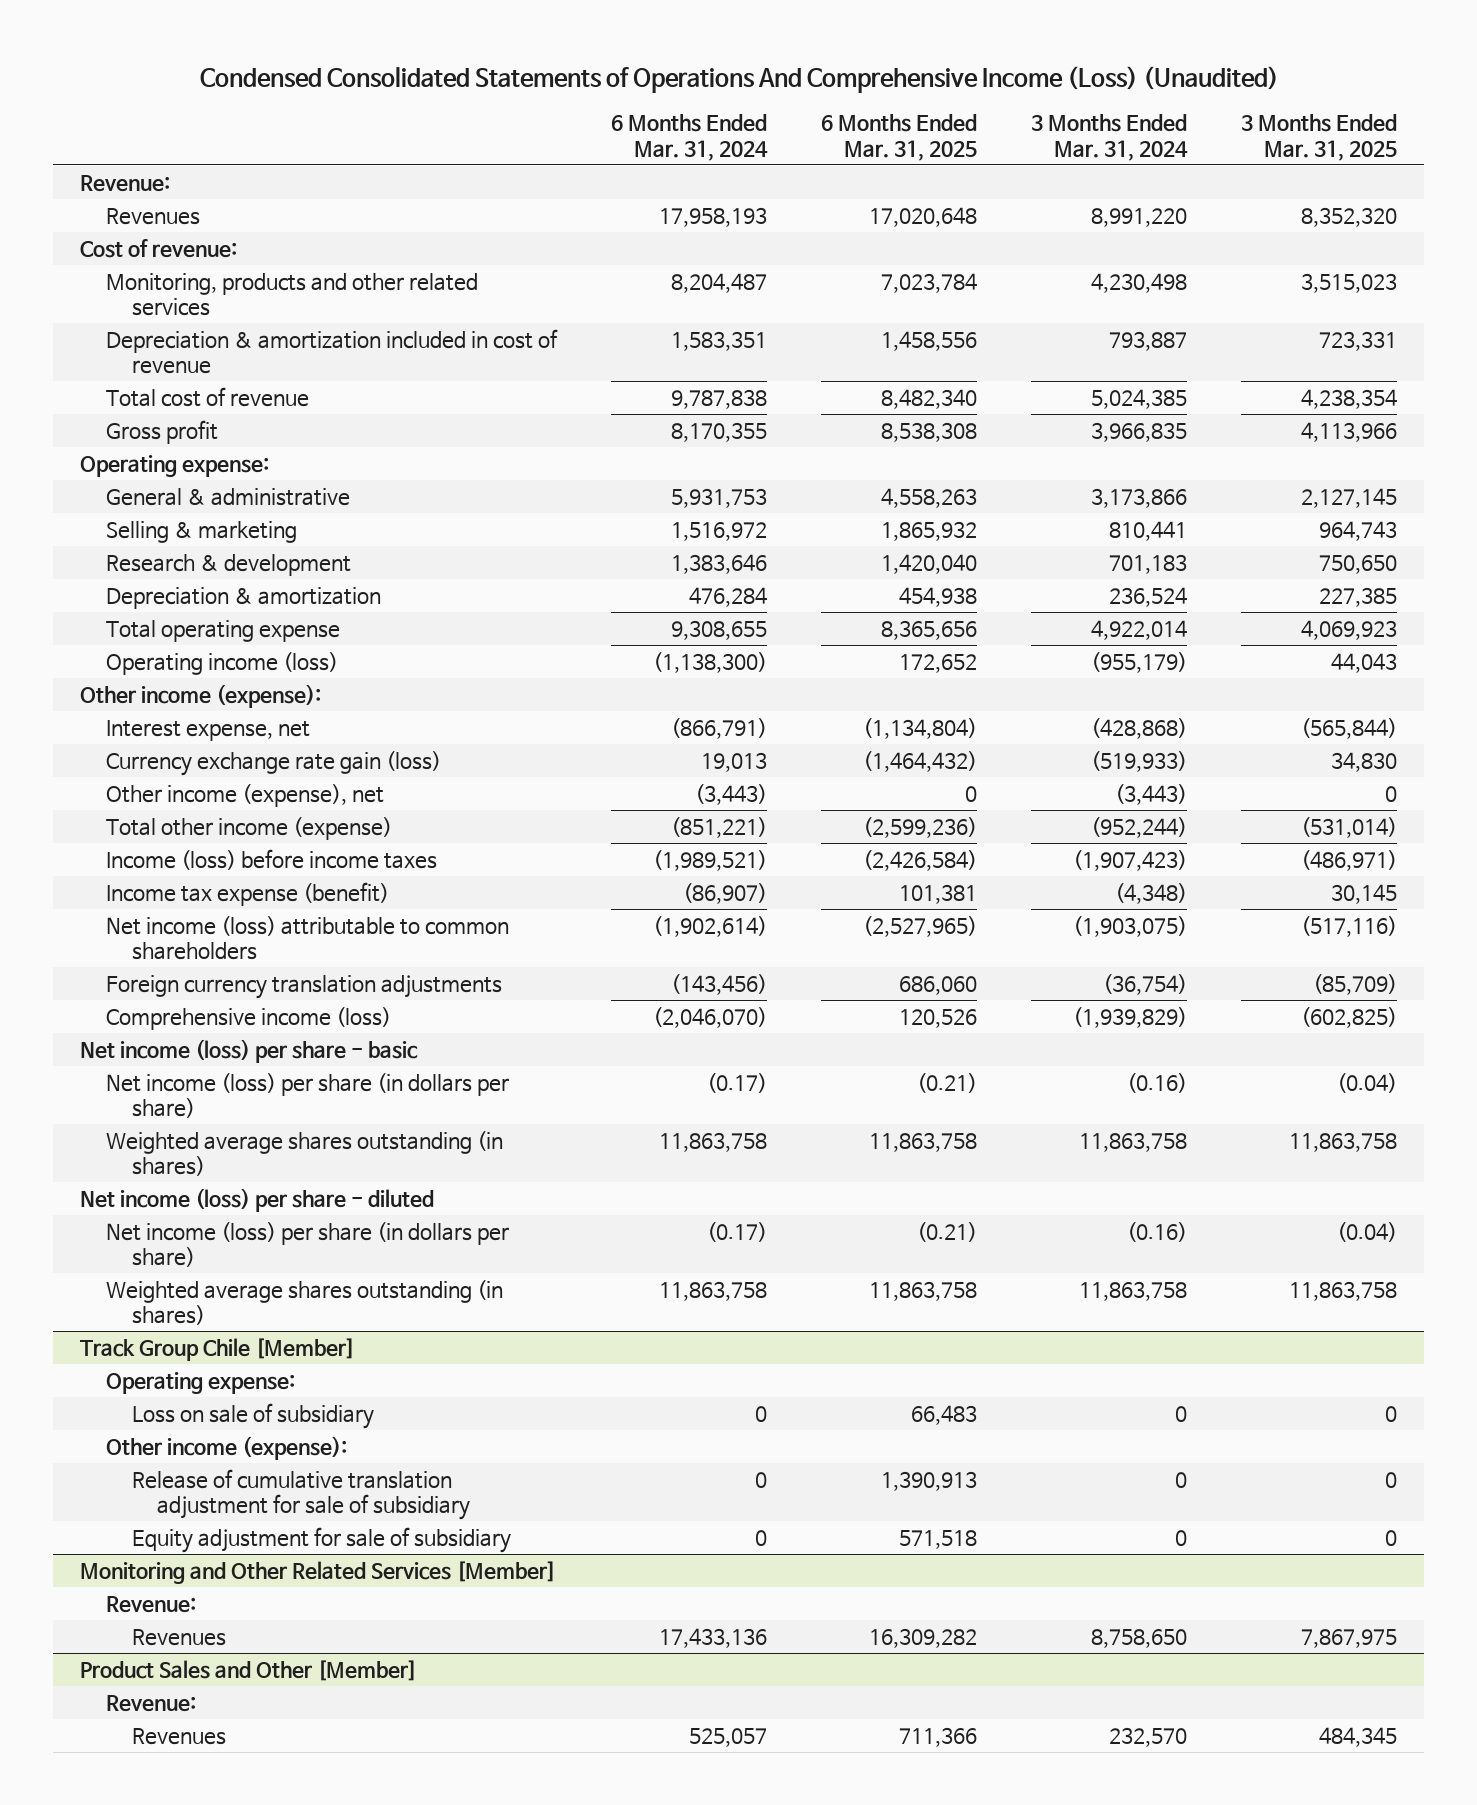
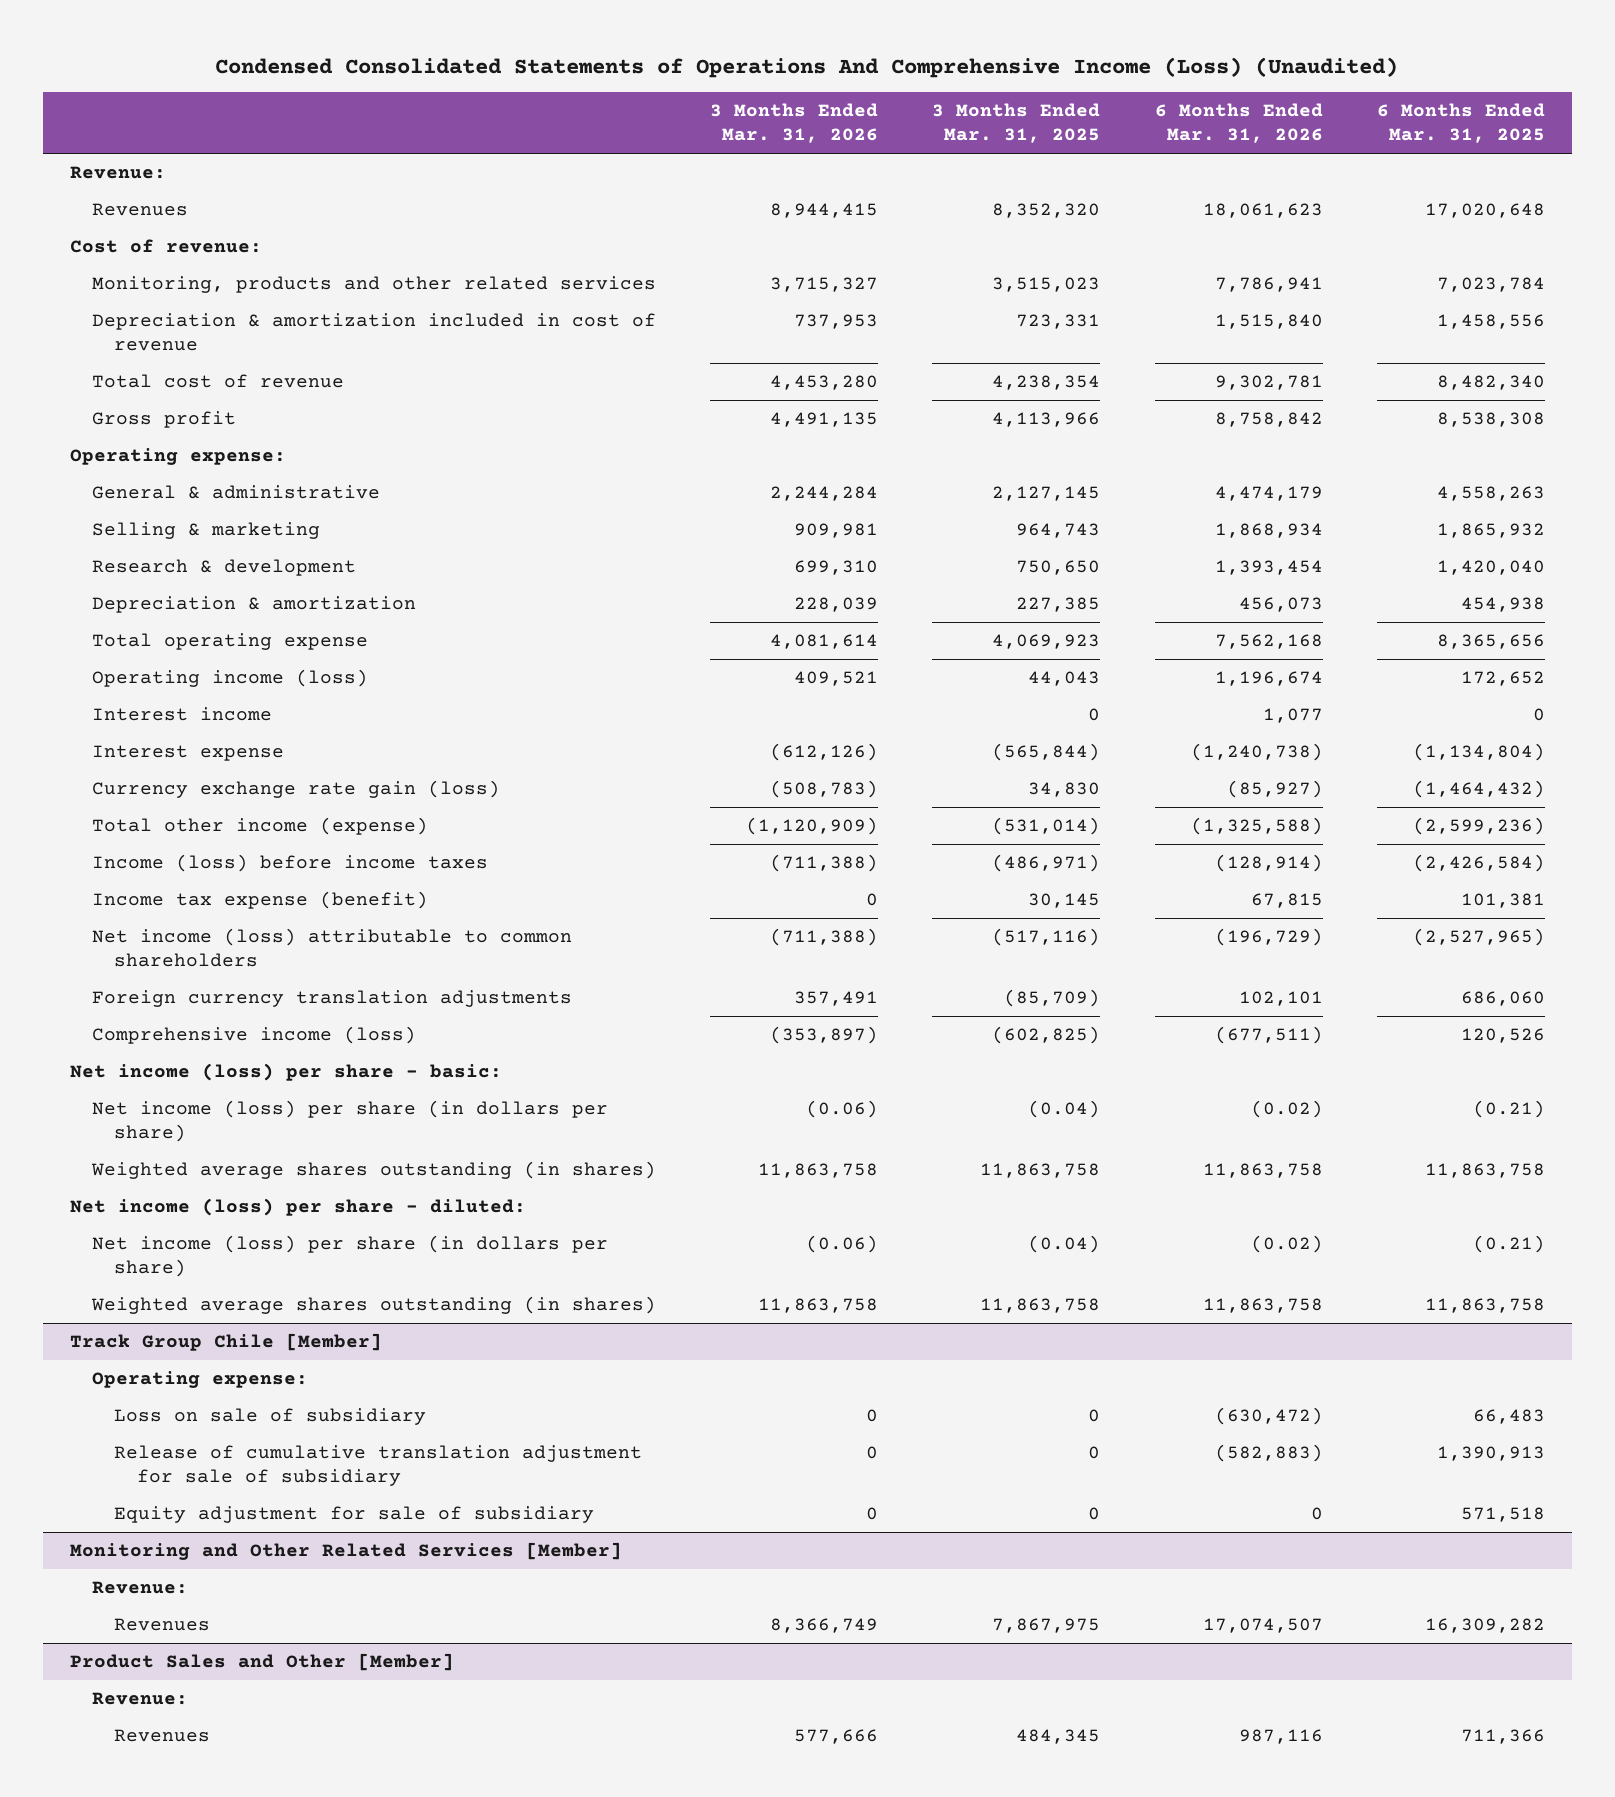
- | 6 Months Ended Mar. 31, 2024 | 6 Months Ended Mar. 31, 2025 | 3 Months Ended Mar. 31, 2024 | 3 Months Ended Mar. 31, 2025
+ | 3 Months Ended Mar. 31, 2026 | 3 Months Ended Mar. 31, 2025 | 6 Months Ended Mar. 31, 2026 | 6 Months Ended Mar. 31, 2025
- Other income (expense):
- Interest expense, net | (866,791) | (1,134,804) | (428,868) | (565,844)
+ Interest income | | 0 | 1,077 | 0
+ Interest expense | (612,126) | (565,844) | (1,240,738) | (1,134,804)
- Other income (expense), net | (3,443) | 0 | (3,443) | 0
- Net income (loss) per share - basic
+ Net income (loss) per share - basic:
- Net income (loss) per share - diluted
+ Net income (loss) per share - diluted:
@ Track Group Chile [Member]
- Other income (expense):

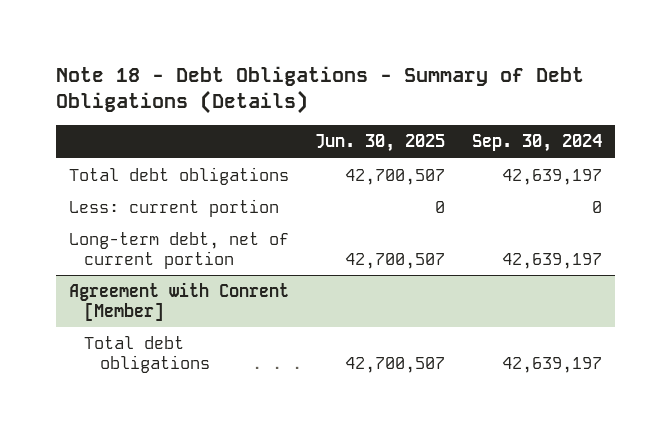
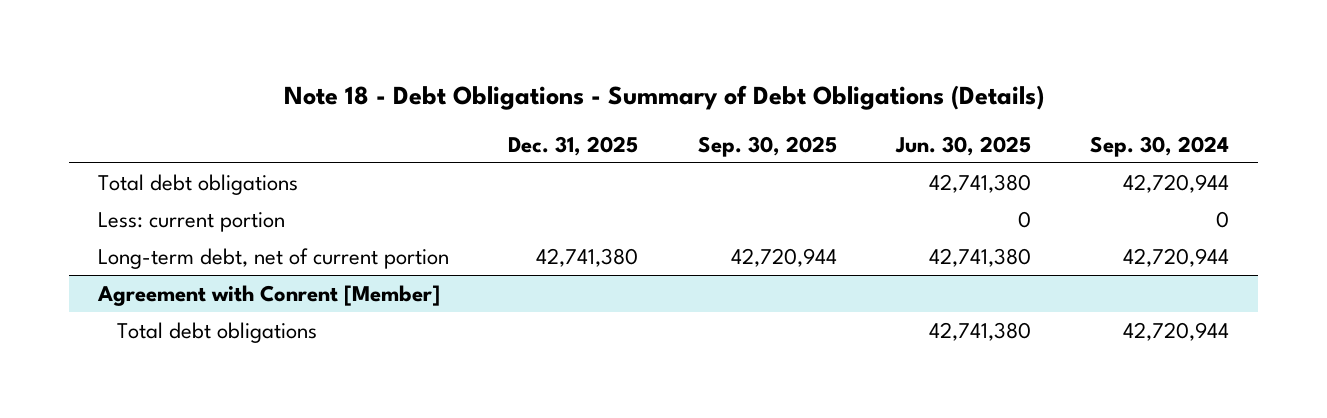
- | Jun. 30, 2025 | Sep. 30, 2024
+ | Dec. 31, 2025 | Sep. 30, 2025 | Jun. 30, 2025 | Sep. 30, 2024
- Total debt obligations | 42,700,507 | 42,639,197
+ Total debt obligations | | | 42,741,380 | 42,720,944
- Long-term debt, net of current portion | 42,700,507 | 42,639,197
+ Long-term debt, net of current portion | 42,741,380 | 42,720,944 | 42,741,380 | 42,720,944
@ Agreement with Conrent [Member]
- Total debt obligations | 42,700,507 | 42,639,197
+ Total debt obligations | | | 42,741,380 | 42,720,944

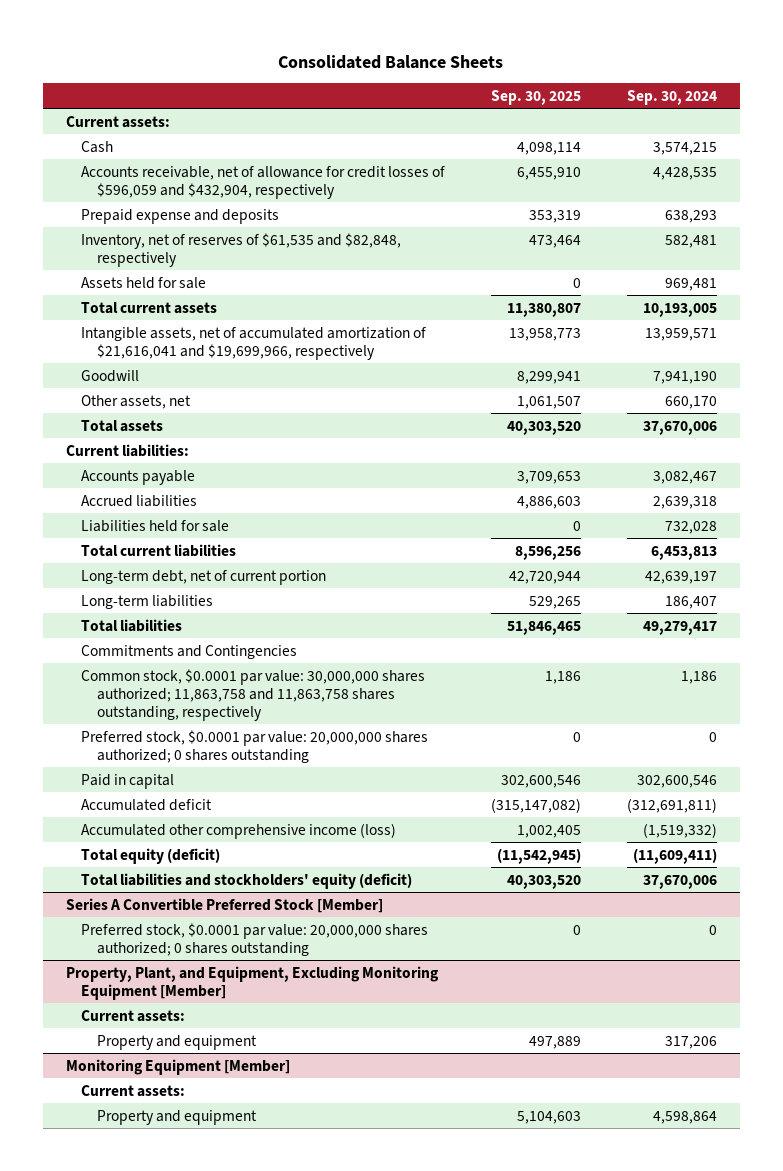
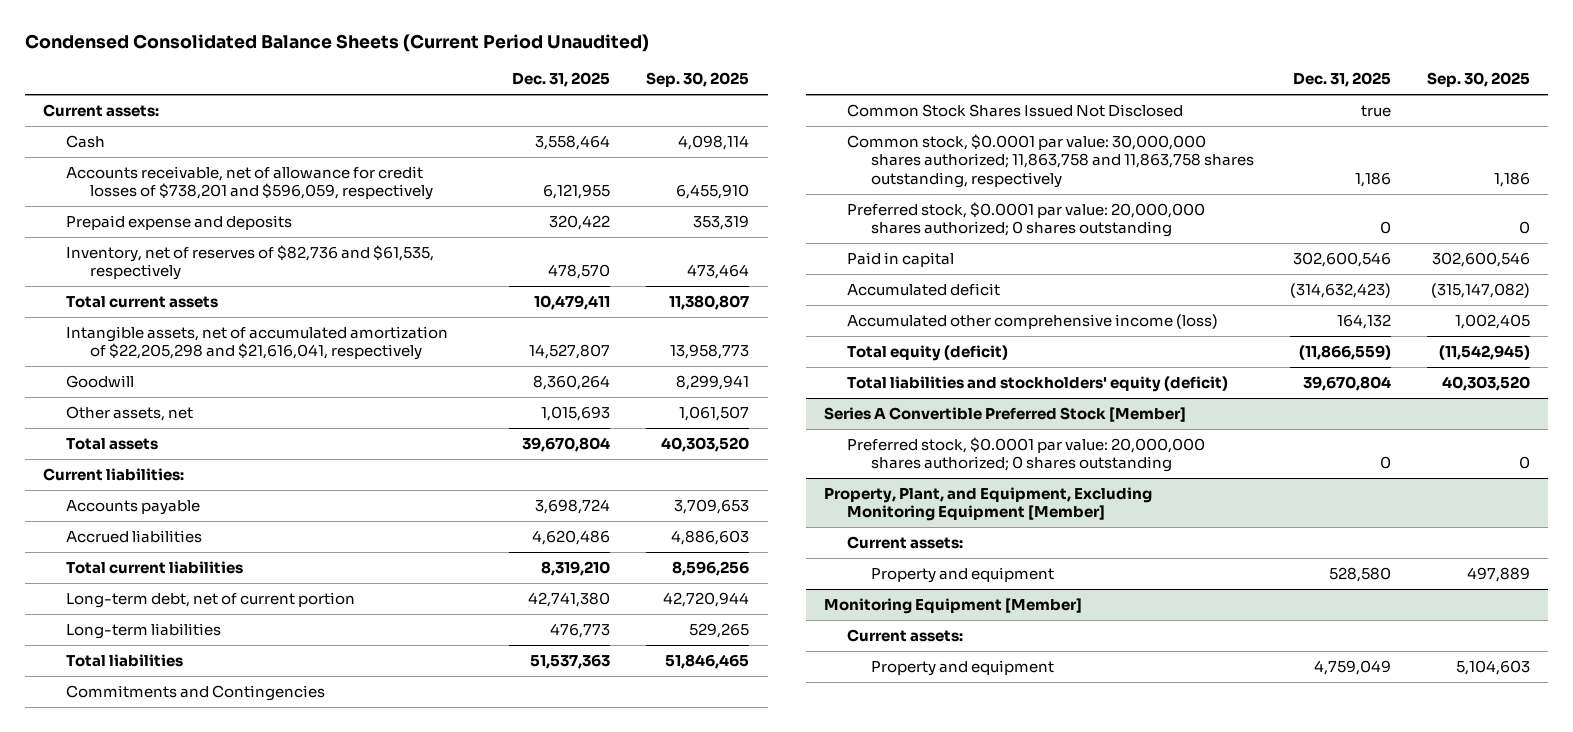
- Consolidated Balance Sheets
+ Condensed Consolidated Balance Sheets (Current Period Unaudited)
- | Sep. 30, 2025 | Sep. 30, 2024
+ | Dec. 31, 2025 | Sep. 30, 2025
- Accounts receivable, net of allowance for credit losses of $596,059 and $432,904, respectively | 6,455,910 | 4,428,535
+ Accounts receivable, net of allowance for credit losses of $738,201 and $596,059, respectively | 6,121,955 | 6,455,910
- Inventory, net of reserves of $61,535 and $82,848, respectively | 473,464 | 582,481
- Assets held for sale | 0 | 969,481
+ Inventory, net of reserves of $82,736 and $61,535, respectively | 478,570 | 473,464
- Intangible assets, net of accumulated amortization of $21,616,041 and $19,699,966, respectively | 13,958,773 | 13,959,571
+ Intangible assets, net of accumulated amortization of $22,205,298 and $21,616,041, respectively | 14,527,807 | 13,958,773
- Liabilities held for sale | 0 | 732,028
+ Common Stock Shares Issued Not Disclosed | true |

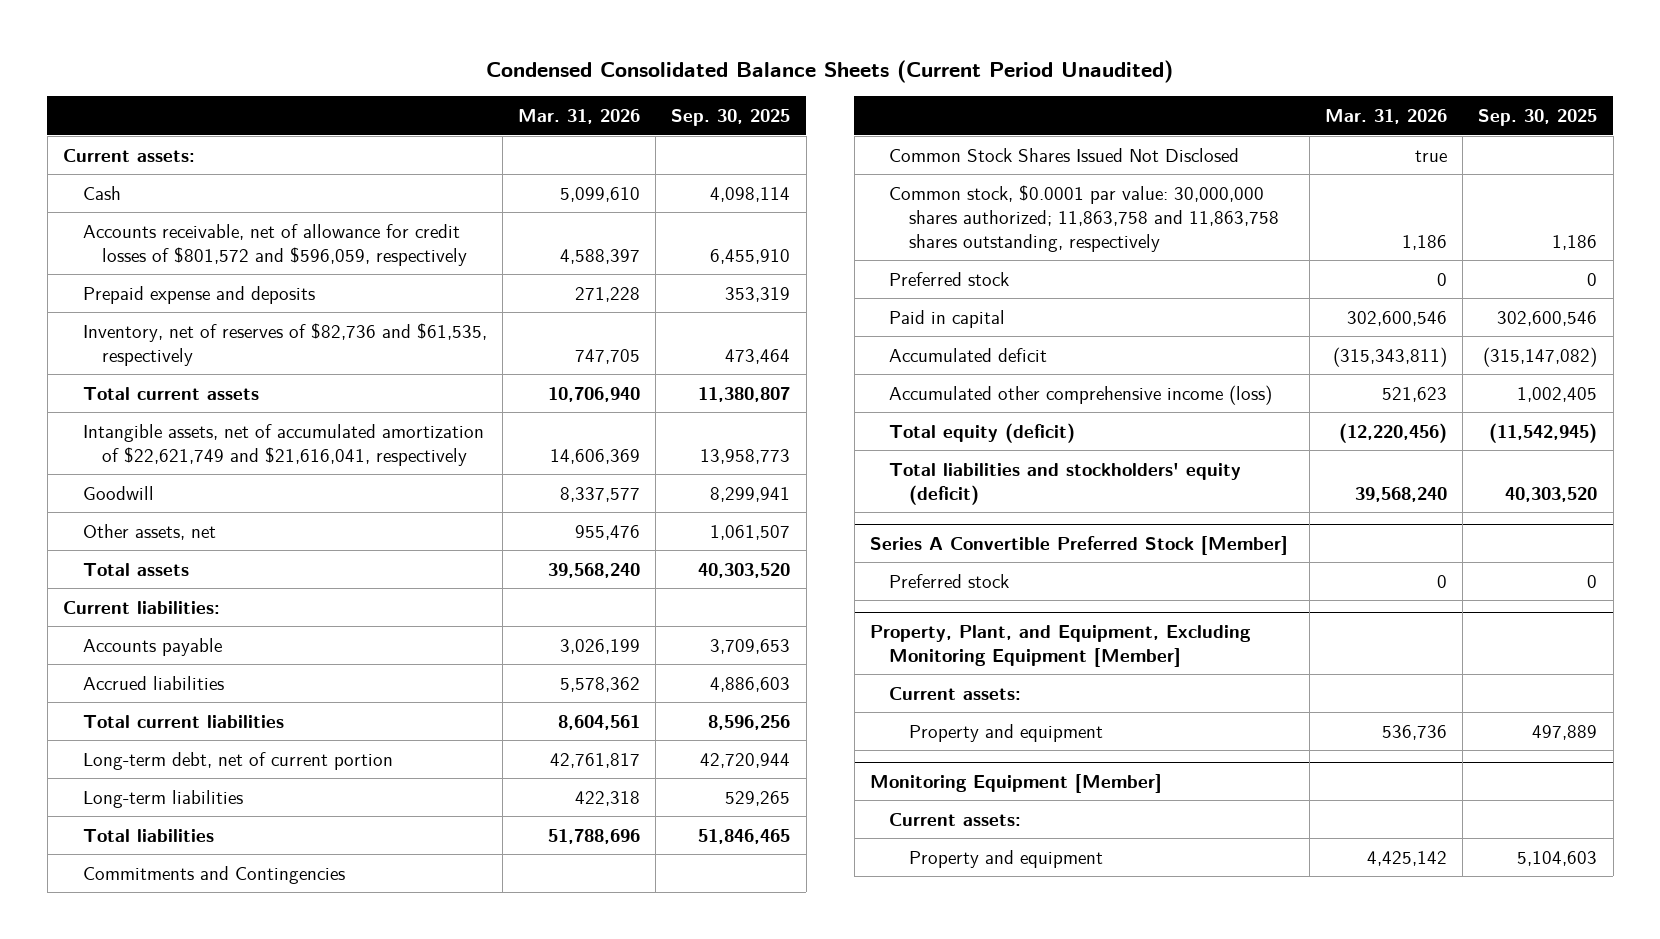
- | Dec. 31, 2025 | Sep. 30, 2025
+ | Mar. 31, 2026 | Sep. 30, 2025
- Accounts receivable, net of allowance for credit losses of $738,201 and $596,059, respectively | 6,121,955 | 6,455,910
+ Accounts receivable, net of allowance for credit losses of $801,572 and $596,059, respectively | 4,588,397 | 6,455,910
- Intangible assets, net of accumulated amortization of $22,205,298 and $21,616,041, respectively | 14,527,807 | 13,958,773
+ Intangible assets, net of accumulated amortization of $22,621,749 and $21,616,041, respectively | 14,606,369 | 13,958,773
- Preferred stock, $0.0001 par value: 20,000,000 shares authorized; 0 shares outstanding | 0 | 0
+ Preferred stock | 0 | 0
@ Series A Convertible Preferred Stock [Member]
- Preferred stock, $0.0001 par value: 20,000,000 shares authorized; 0 shares outstanding | 0 | 0
+ Preferred stock | 0 | 0

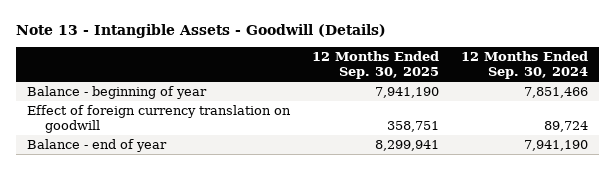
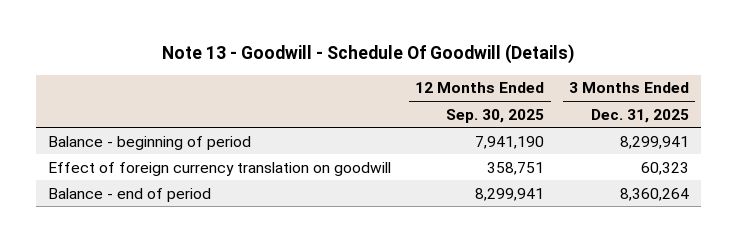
- Note 13 - Intangible Assets - Goodwill (Details)
+ Note 13 - Goodwill - Schedule Of Goodwill (Details)
- | 12 Months Ended Sep. 30, 2025 | 12 Months Ended Sep. 30, 2024
+ | 12 Months Ended Sep. 30, 2025 | 3 Months Ended Dec. 31, 2025
- Balance - beginning of year | 7,941,190 | 7,851,466
+ Balance - beginning of period | 7,941,190 | 8,299,941
- Balance - end of year | 8,299,941 | 7,941,190
+ Balance - end of period | 8,299,941 | 8,360,264

